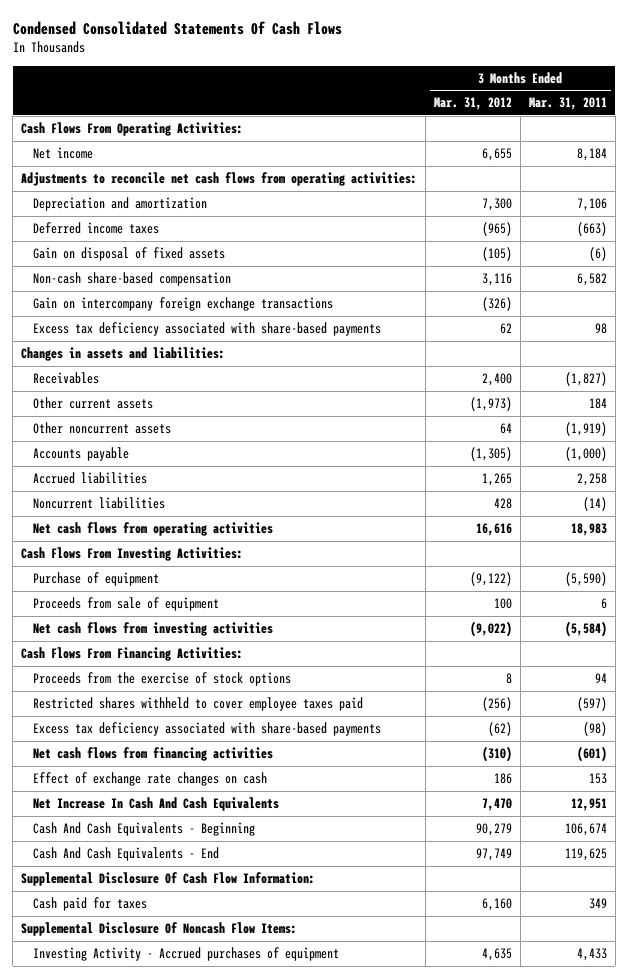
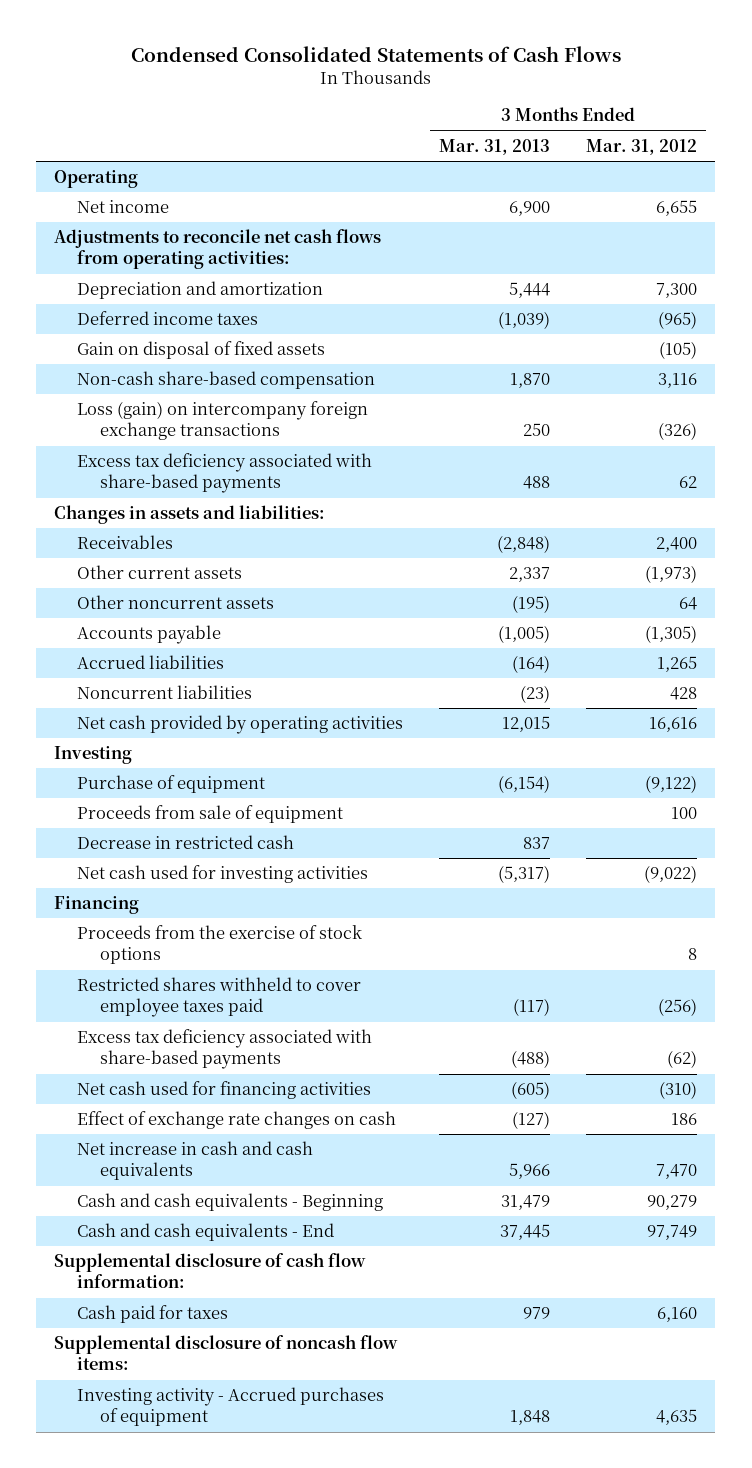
- Condensed Consolidated Statements Of Cash Flows
+ Condensed Consolidated Statements of Cash Flows
- | 3 Months Ended Mar. 31, 2012 | 3 Months Ended Mar. 31, 2011
+ | 3 Months Ended Mar. 31, 2013 | 3 Months Ended Mar. 31, 2012
- Cash Flows From Operating Activities:
+ Operating
- Gain on intercompany foreign exchange transactions | (326) |
+ Loss (gain) on intercompany foreign exchange transactions | 250 | (326)
- Net cash flows from operating activities | 16,616 | 18,983
- Cash Flows From Investing Activities:
+ Net cash provided by operating activities | 12,015 | 16,616
+ Investing
- Net cash flows from investing activities | (9,022) | (5,584)
- Cash Flows From Financing Activities:
+ Decrease in restricted cash | 837 |
+ Net cash used for investing activities | (5,317) | (9,022)
+ Financing
- Net cash flows from financing activities | (310) | (601)
+ Net cash used for financing activities | (605) | (310)
- Net Increase In Cash And Cash Equivalents | 7,470 | 12,951
- Cash And Cash Equivalents - Beginning | 90,279 | 106,674
- Cash And Cash Equivalents - End | 97,749 | 119,625
- Supplemental Disclosure Of Cash Flow Information:
+ Net increase in cash and cash equivalents | 5,966 | 7,470
+ Cash and cash equivalents - Beginning | 31,479 | 90,279
+ Cash and cash equivalents - End | 37,445 | 97,749
+ Supplemental disclosure of cash flow information:
- Supplemental Disclosure Of Noncash Flow Items:
- Investing Activity - Accrued purchases of equipment | 4,635 | 4,433
+ Supplemental disclosure of noncash flow items:
+ Investing activity - Accrued purchases of equipment | 1,848 | 4,635

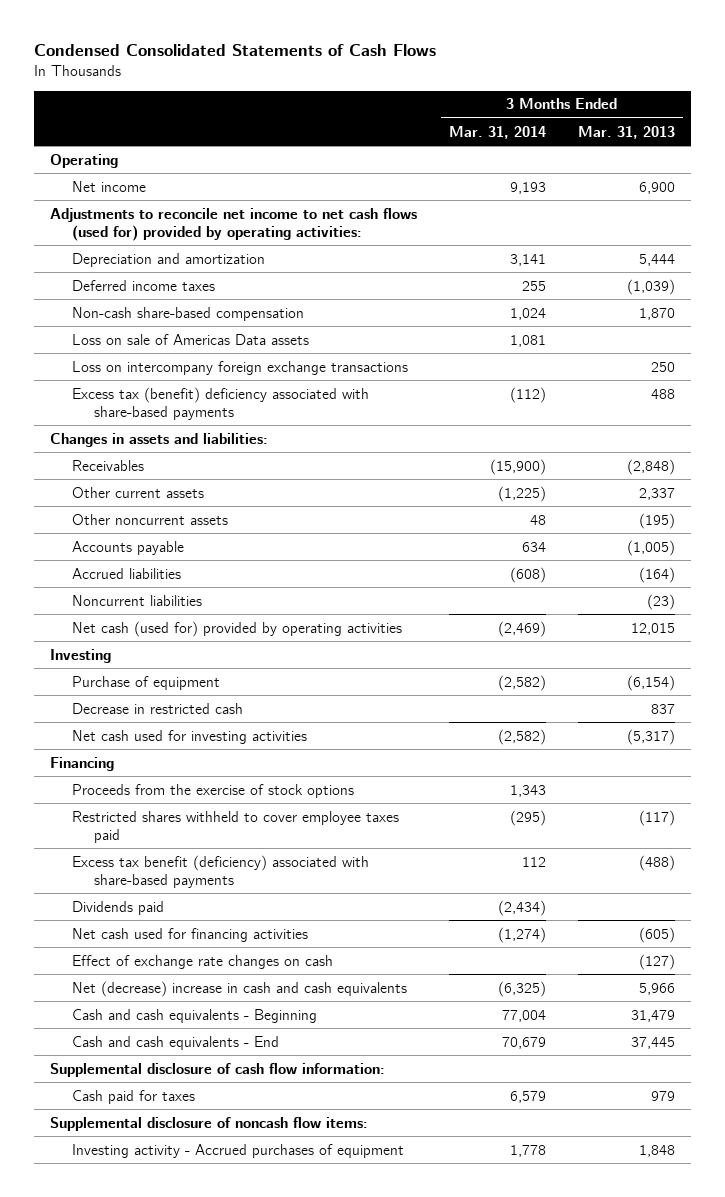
- | 3 Months Ended Mar. 31, 2013 | 3 Months Ended Mar. 31, 2012
+ | 3 Months Ended Mar. 31, 2014 | 3 Months Ended Mar. 31, 2013
- Adjustments to reconcile net cash flows from operating activities:
+ Adjustments to reconcile net income to net cash flows (used for) provided by operating activities:
- Gain on disposal of fixed assets | | (105)
- Loss (gain) on intercompany foreign exchange transactions | 250 | (326)
- Excess tax deficiency associated with share-based payments | 488 | 62
+ Loss on sale of Americas Data assets | 1,081 |
+ Loss on intercompany foreign exchange transactions | | 250
+ Excess tax (benefit) deficiency associated with share-based payments | (112) | 488
- Net cash provided by operating activities | 12,015 | 16,616
+ Net cash (used for) provided by operating activities | (2,469) | 12,015
- Proceeds from sale of equipment | | 100
- Excess tax deficiency associated with share-based payments | (488) | (62)
+ Excess tax benefit (deficiency) associated with share-based payments | 112 | (488)
+ Dividends paid | (2,434) |
- Net increase in cash and cash equivalents | 5,966 | 7,470
+ Net (decrease) increase in cash and cash equivalents | (6,325) | 5,966

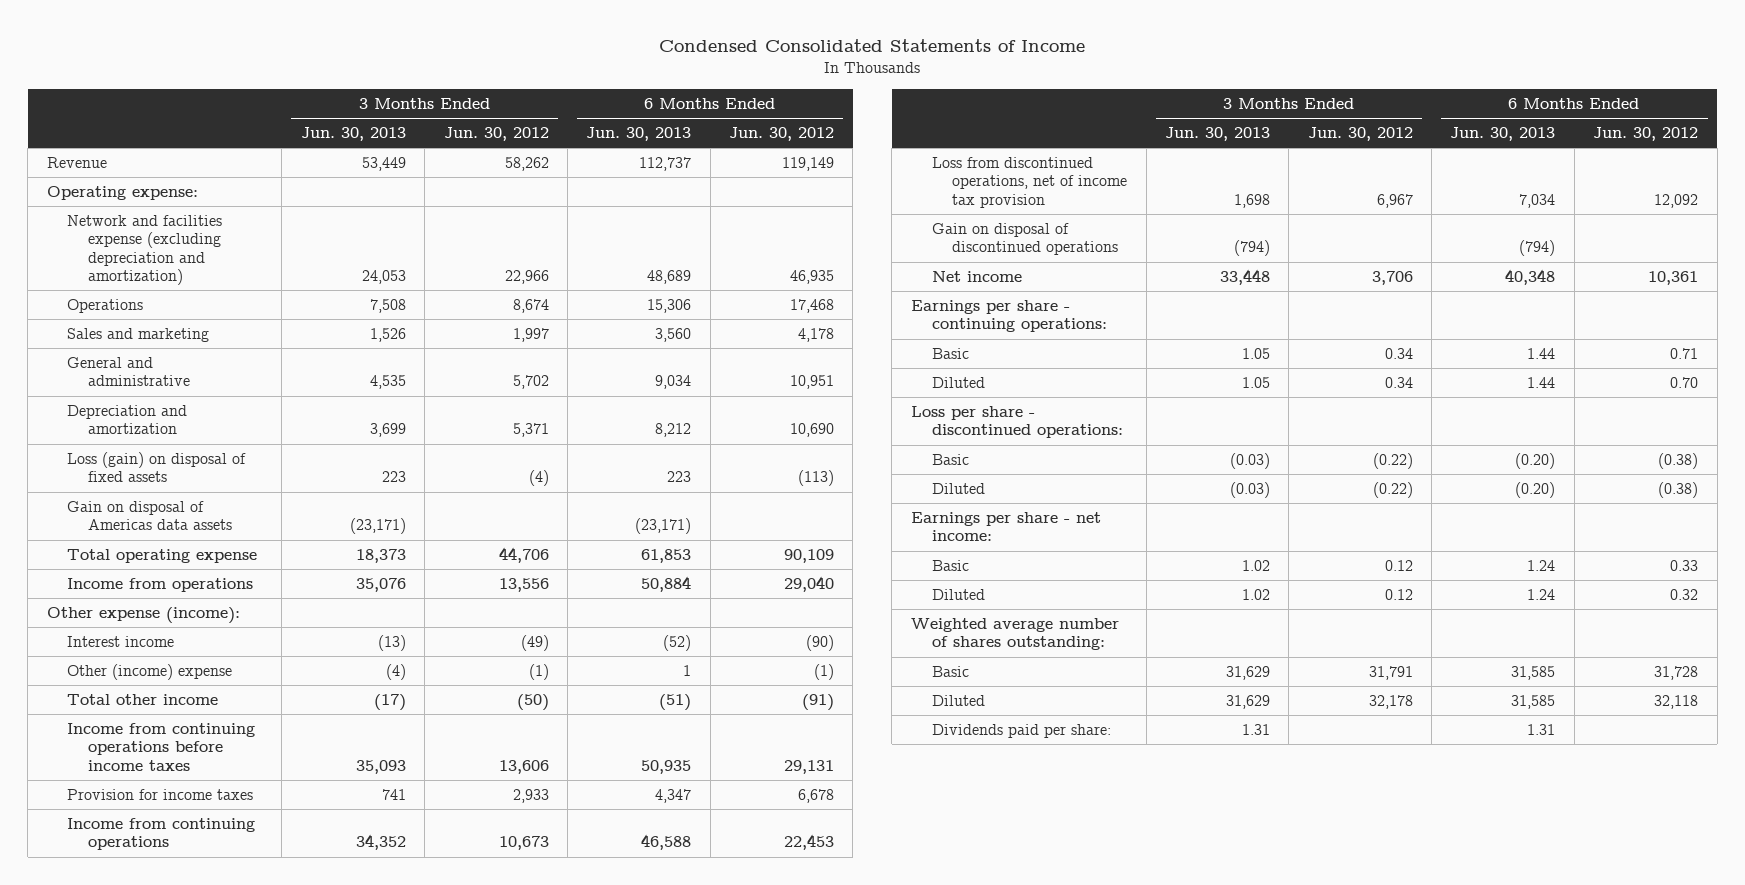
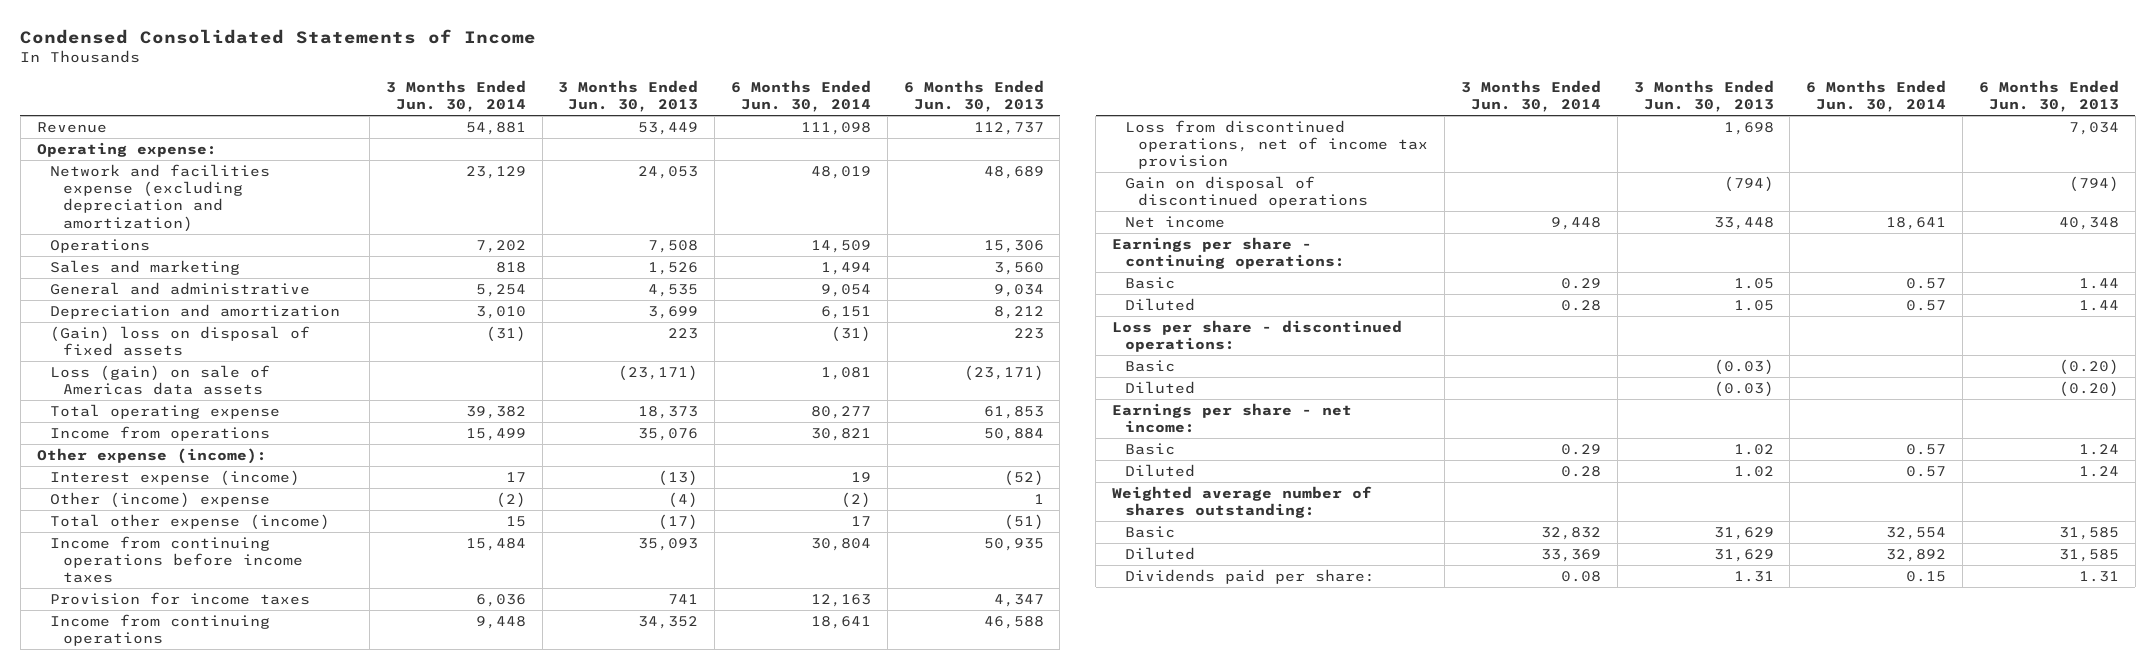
- | 3 Months Ended Jun. 30, 2013 | 3 Months Ended Jun. 30, 2012 | 6 Months Ended Jun. 30, 2013 | 6 Months Ended Jun. 30, 2012
+ | 3 Months Ended Jun. 30, 2014 | 3 Months Ended Jun. 30, 2013 | 6 Months Ended Jun. 30, 2014 | 6 Months Ended Jun. 30, 2013
- Loss (gain) on disposal of fixed assets | 223 | (4) | 223 | (113)
- Gain on disposal of Americas data assets | (23,171) | | (23,171) |
+ (Gain) loss on disposal of fixed assets | (31) | 223 | (31) | 223
+ Loss (gain) on sale of Americas data assets | | (23,171) | 1,081 | (23,171)
- Interest income | (13) | (49) | (52) | (90)
+ Interest expense (income) | 17 | (13) | 19 | (52)
- Total other income | (17) | (50) | (51) | (91)
+ Total other expense (income) | 15 | (17) | 17 | (51)

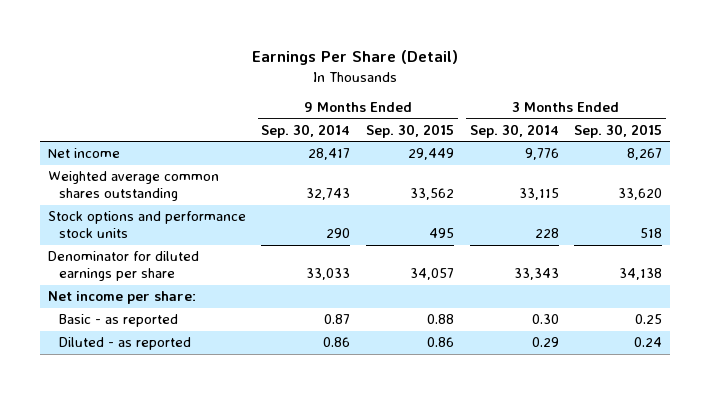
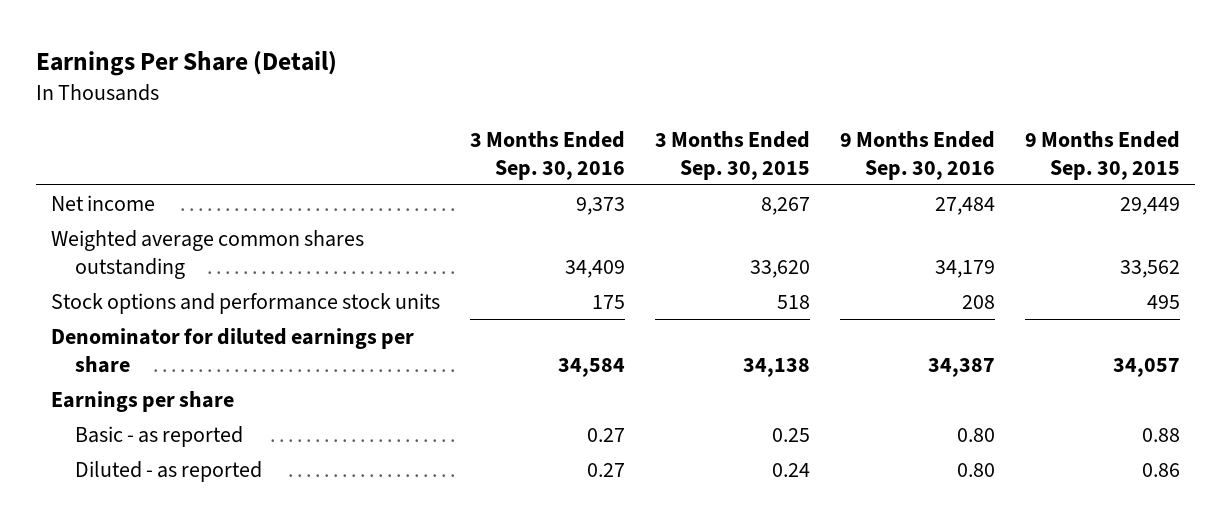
- | 9 Months Ended Sep. 30, 2014 | 9 Months Ended Sep. 30, 2015 | 3 Months Ended Sep. 30, 2014 | 3 Months Ended Sep. 30, 2015
+ | 3 Months Ended Sep. 30, 2016 | 3 Months Ended Sep. 30, 2015 | 9 Months Ended Sep. 30, 2016 | 9 Months Ended Sep. 30, 2015
- Net income per share:
+ Earnings per share

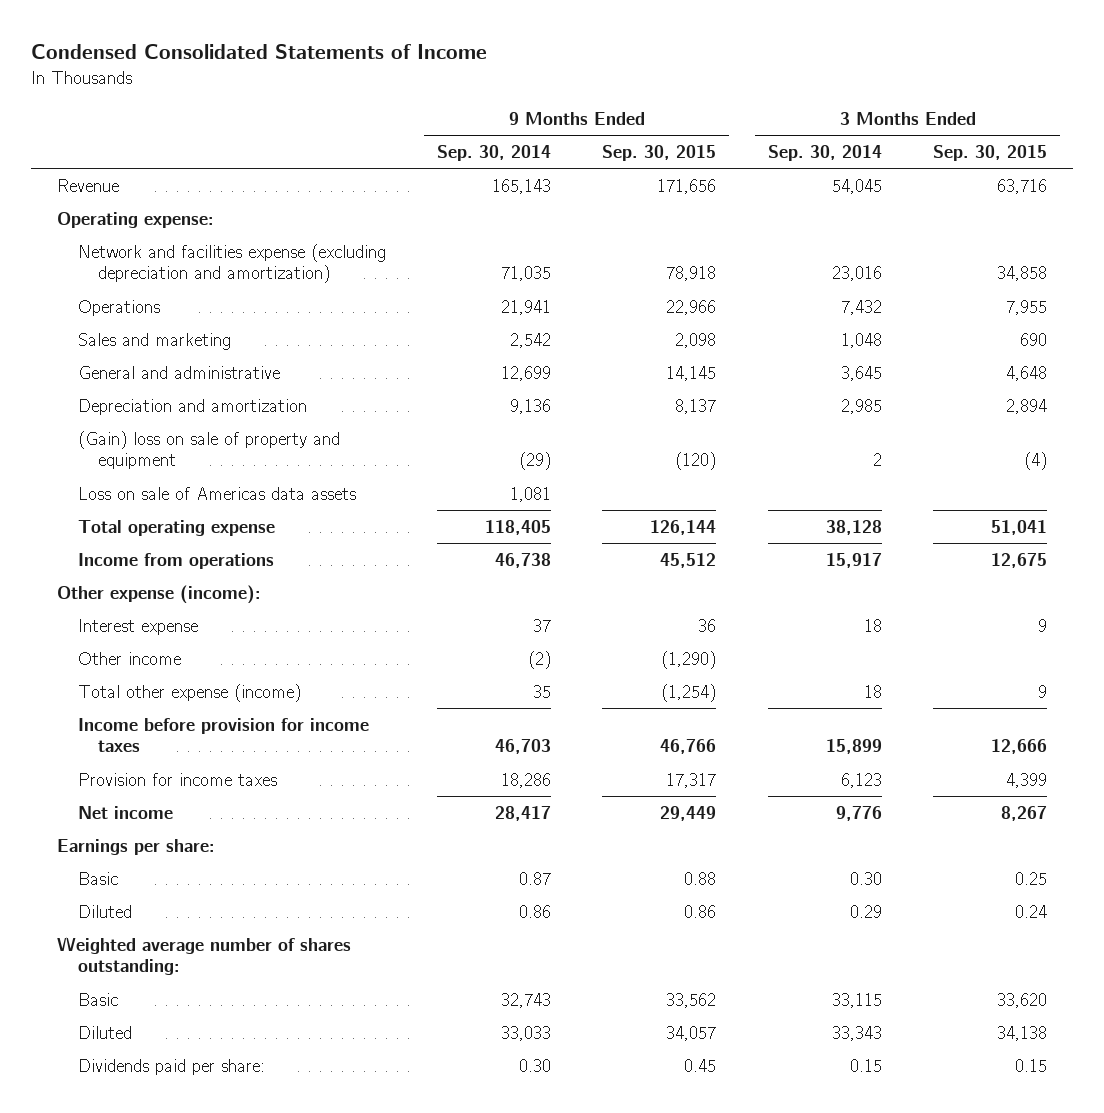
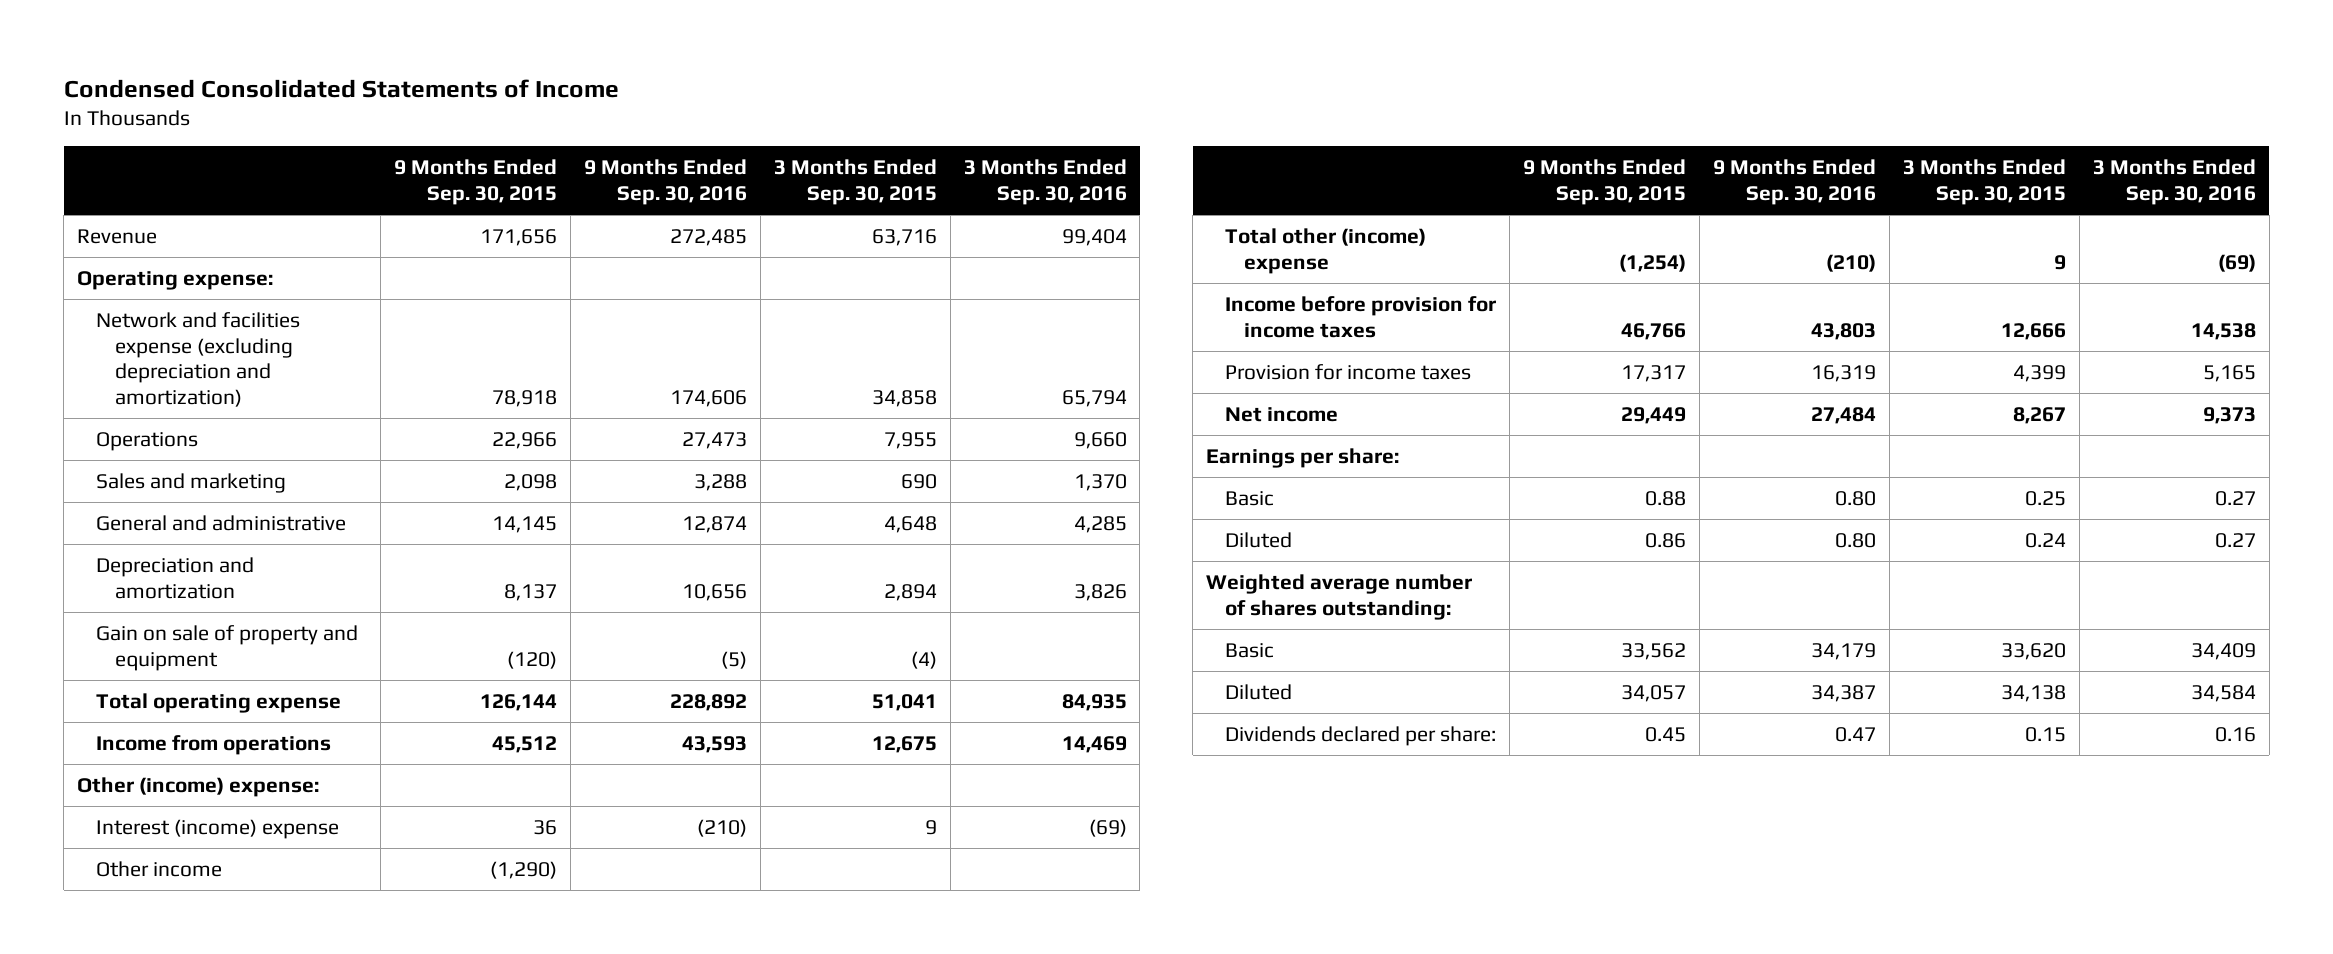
- | 9 Months Ended Sep. 30, 2014 | 9 Months Ended Sep. 30, 2015 | 3 Months Ended Sep. 30, 2014 | 3 Months Ended Sep. 30, 2015
+ | 9 Months Ended Sep. 30, 2015 | 9 Months Ended Sep. 30, 2016 | 3 Months Ended Sep. 30, 2015 | 3 Months Ended Sep. 30, 2016
- (Gain) loss on sale of property and equipment | (29) | (120) | 2 | (4)
- Loss on sale of Americas data assets | 1,081 | | |
+ Gain on sale of property and equipment | (120) | (5) | (4) |
- Other expense (income):
- Interest expense | 37 | 36 | 18 | 9
+ Other (income) expense:
+ Interest (income) expense | 36 | (210) | 9 | (69)
- Total other expense (income) | 35 | (1,254) | 18 | 9
+ Total other (income) expense | (1,254) | (210) | 9 | (69)
- Dividends paid per share: | 0.30 | 0.45 | 0.15 | 0.15
+ Dividends declared per share: | 0.45 | 0.47 | 0.15 | 0.16

